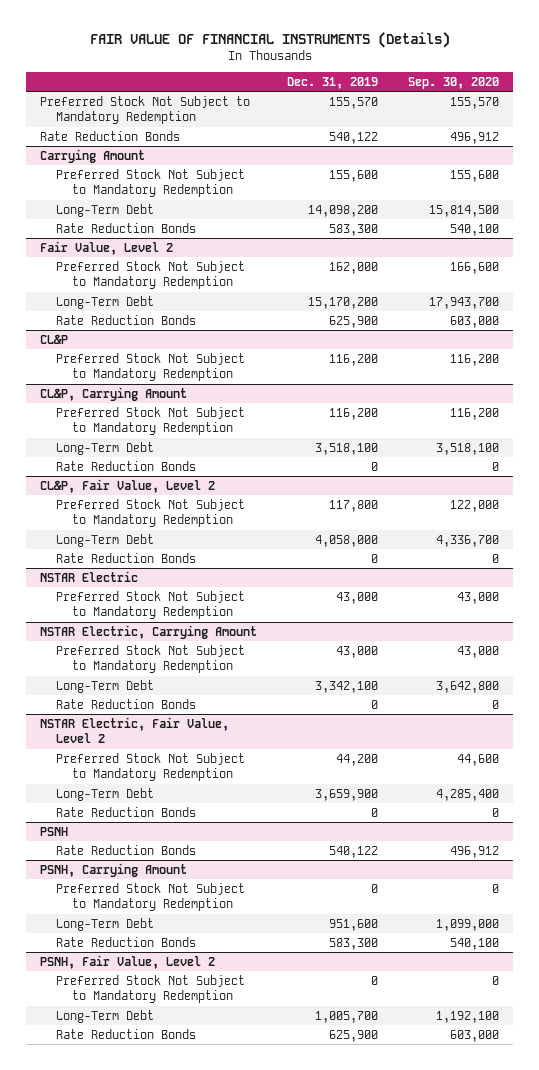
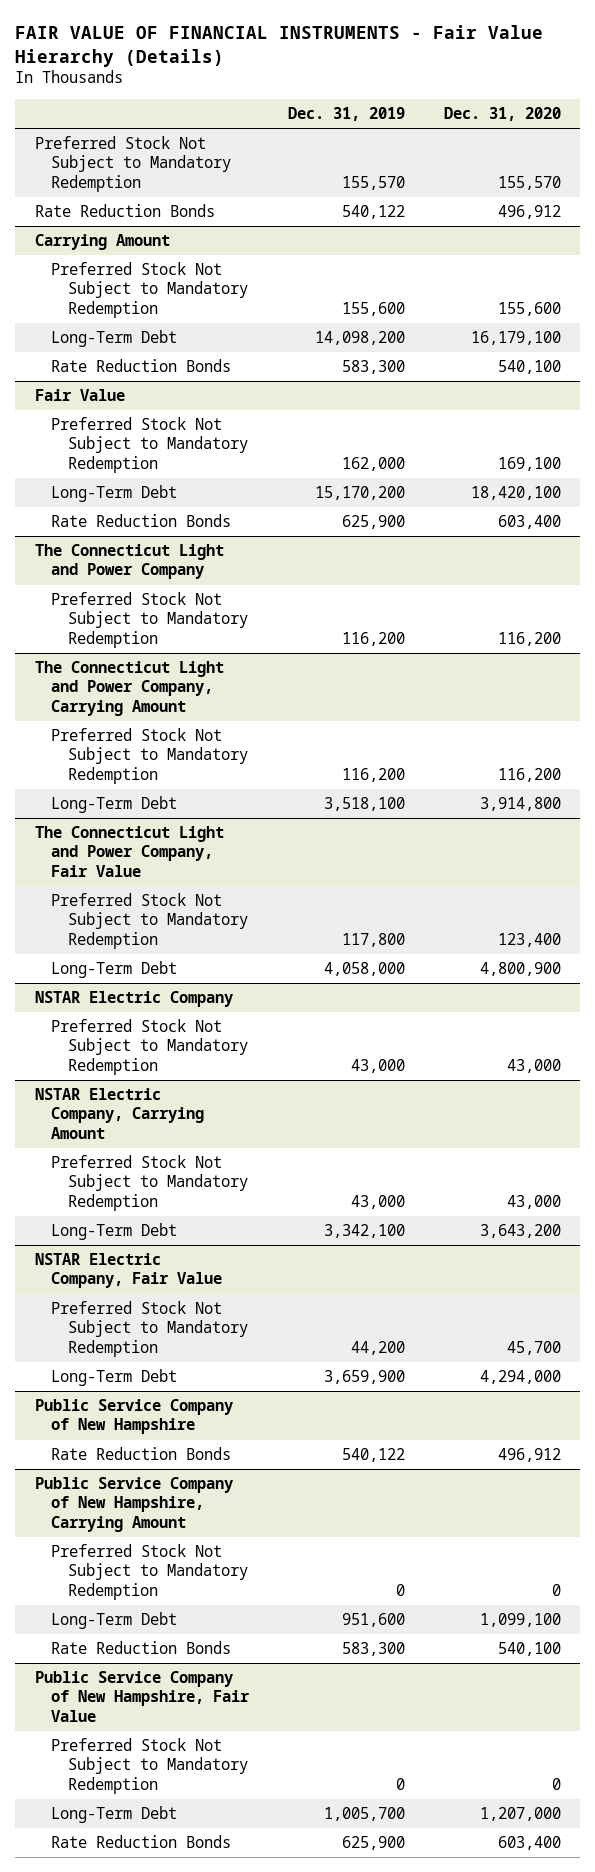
- FAIR VALUE OF FINANCIAL INSTRUMENTS (Details)
+ FAIR VALUE OF FINANCIAL INSTRUMENTS - Fair Value Hierarchy (Details)
- | Dec. 31, 2019 | Sep. 30, 2020
+ | Dec. 31, 2019 | Dec. 31, 2020
- Fair Value, Level 2
+ Fair Value
- CL&P
+ The Connecticut Light and Power Company
- CL&P, Carrying Amount
+ The Connecticut Light and Power Company, Carrying Amount
- Rate Reduction Bonds | 0 | 0
- CL&P, Fair Value, Level 2
+ The Connecticut Light and Power Company, Fair Value
- Rate Reduction Bonds | 0 | 0
- NSTAR Electric
+ NSTAR Electric Company
- NSTAR Electric, Carrying Amount
+ NSTAR Electric Company, Carrying Amount
- Rate Reduction Bonds | 0 | 0
- NSTAR Electric, Fair Value, Level 2
+ NSTAR Electric Company, Fair Value
- Rate Reduction Bonds | 0 | 0
- PSNH
+ Public Service Company of New Hampshire
- PSNH, Carrying Amount
+ Public Service Company of New Hampshire, Carrying Amount
- PSNH, Fair Value, Level 2
+ Public Service Company of New Hampshire, Fair Value

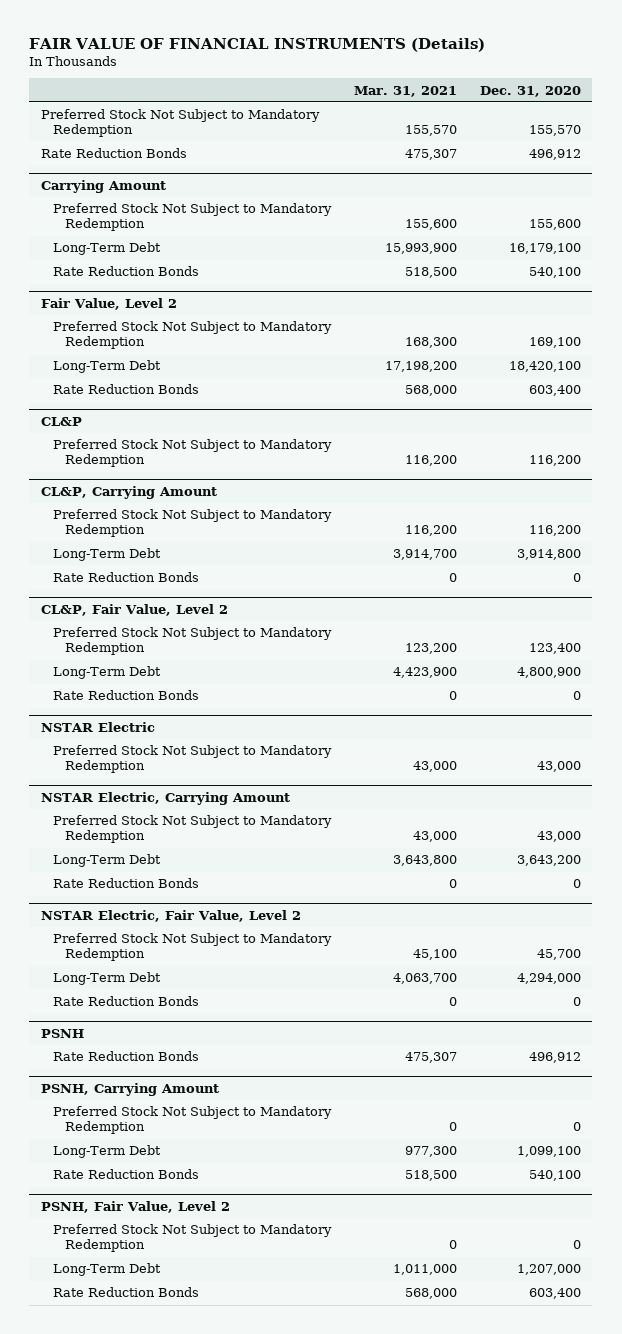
- FAIR VALUE OF FINANCIAL INSTRUMENTS - Fair Value Hierarchy (Details)
+ FAIR VALUE OF FINANCIAL INSTRUMENTS (Details)
- | Dec. 31, 2019 | Dec. 31, 2020
+ | Mar. 31, 2021 | Dec. 31, 2020
- Fair Value
+ Fair Value, Level 2
- The Connecticut Light and Power Company
+ CL&P
- The Connecticut Light and Power Company, Carrying Amount
+ CL&P, Carrying Amount
- The Connecticut Light and Power Company, Fair Value
+ Rate Reduction Bonds | 0 | 0
+ CL&P, Fair Value, Level 2
- NSTAR Electric Company
+ Rate Reduction Bonds | 0 | 0
+ NSTAR Electric
- NSTAR Electric Company, Carrying Amount
+ NSTAR Electric, Carrying Amount
- NSTAR Electric Company, Fair Value
+ Rate Reduction Bonds | 0 | 0
+ NSTAR Electric, Fair Value, Level 2
- Public Service Company of New Hampshire
+ Rate Reduction Bonds | 0 | 0
+ PSNH
- Public Service Company of New Hampshire, Carrying Amount
+ PSNH, Carrying Amount
- Public Service Company of New Hampshire, Fair Value
+ PSNH, Fair Value, Level 2

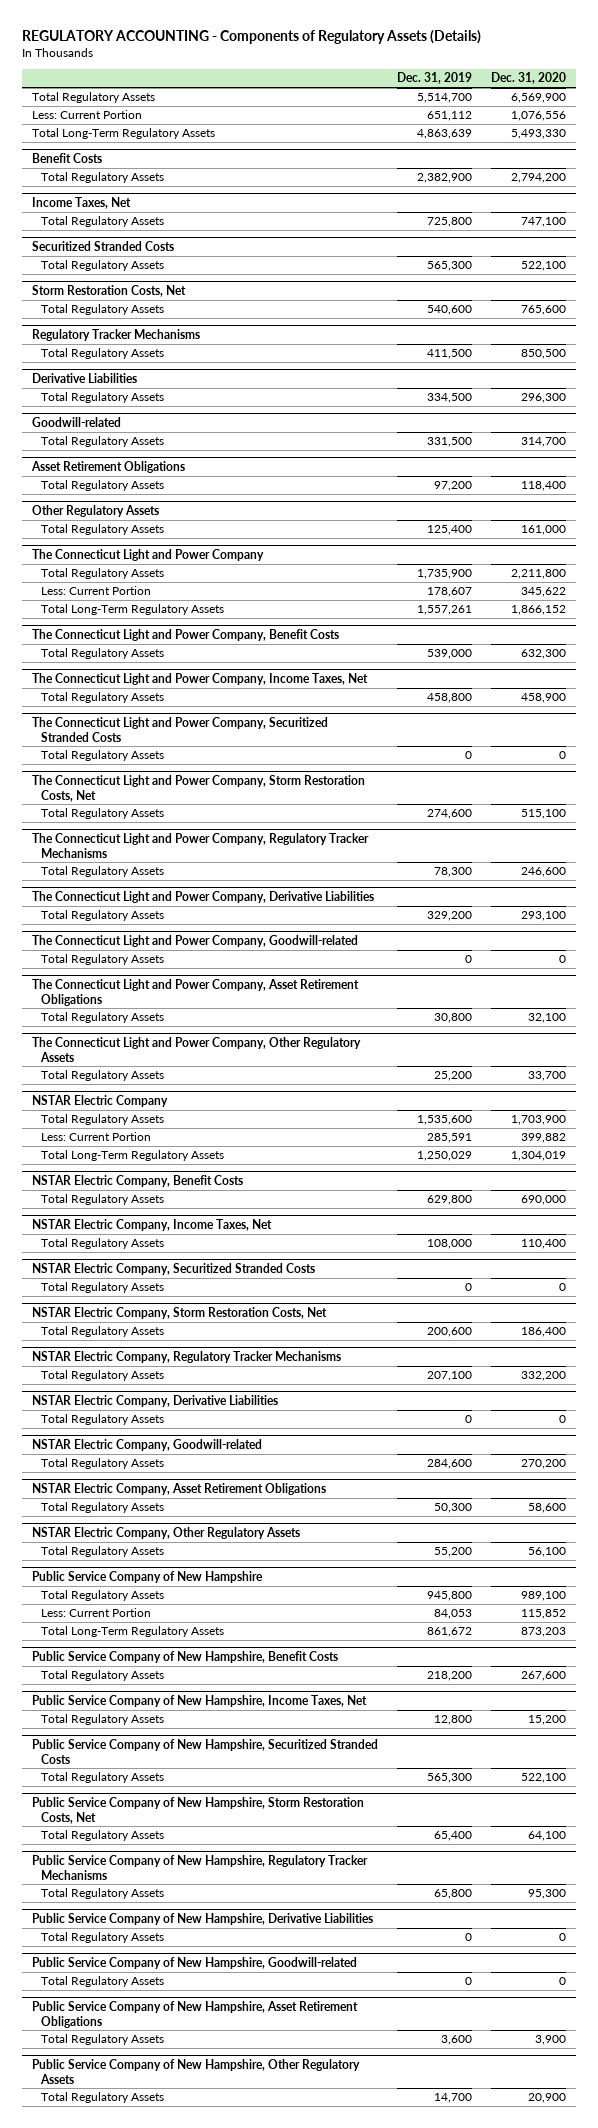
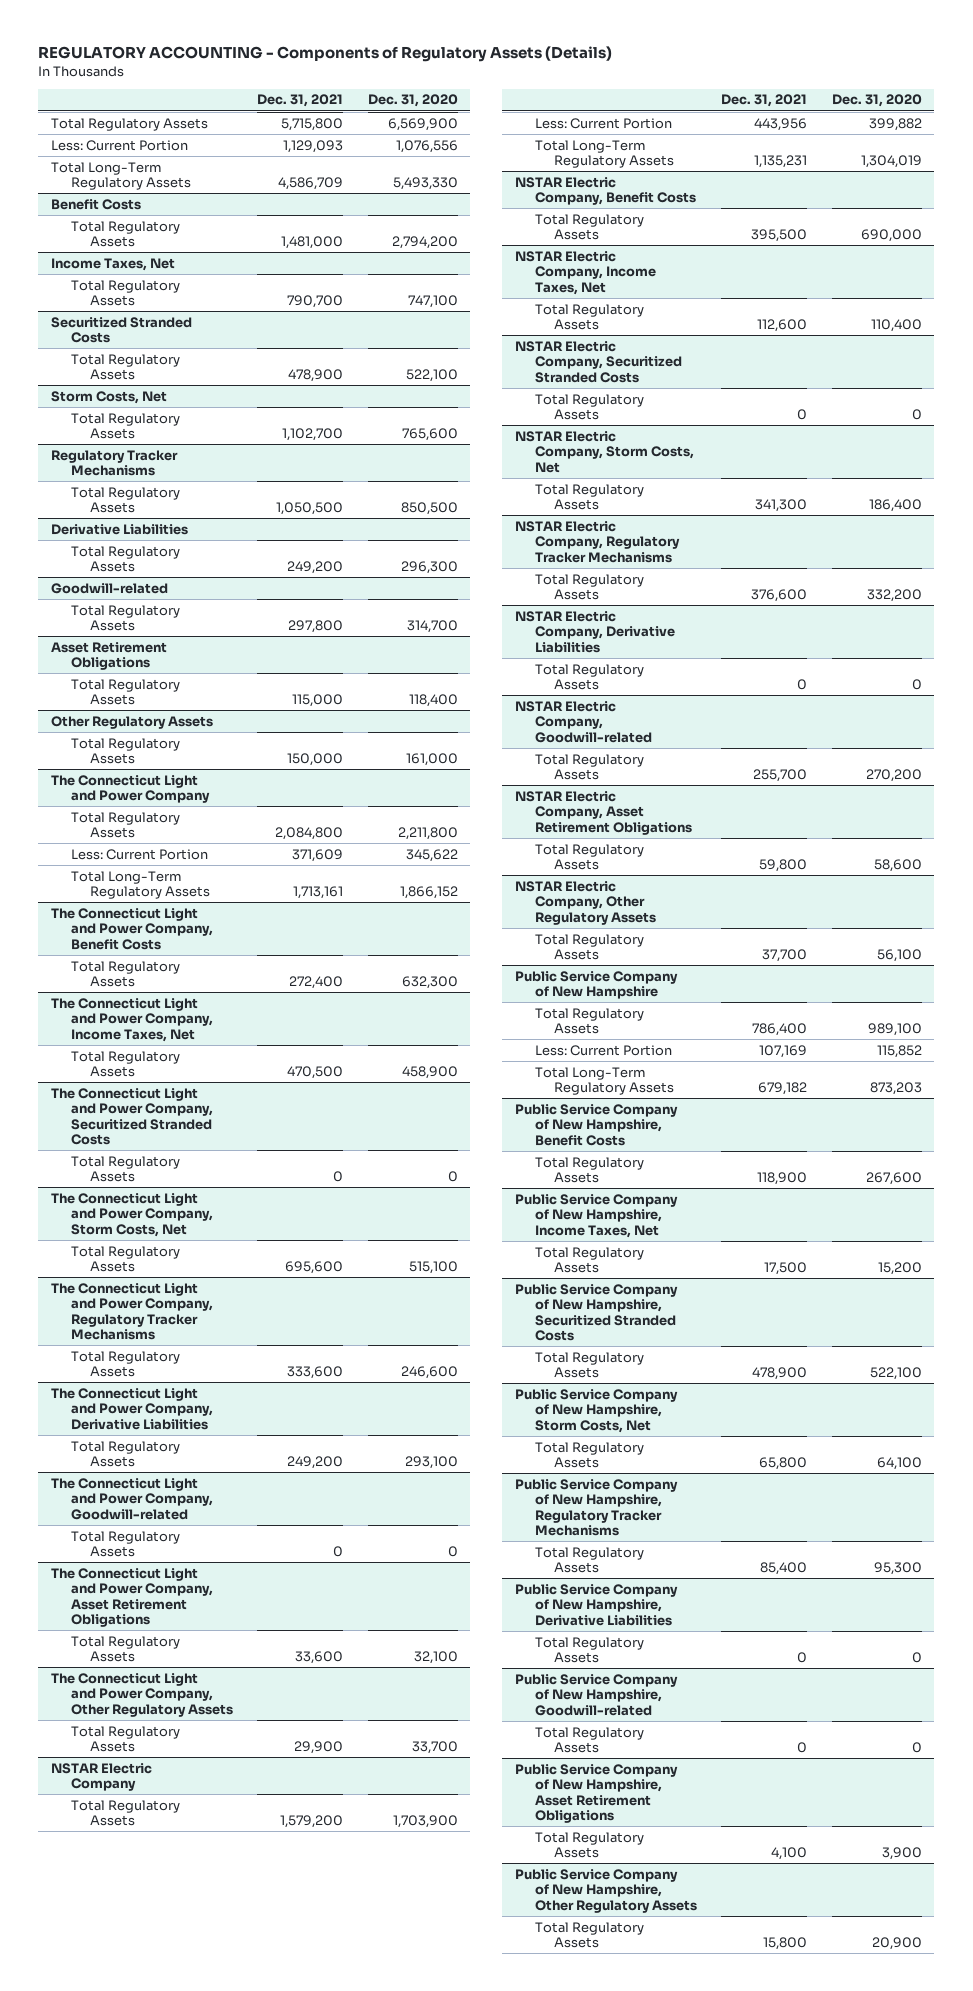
- | Dec. 31, 2019 | Dec. 31, 2020
+ | Dec. 31, 2021 | Dec. 31, 2020
- Storm Restoration Costs, Net
+ Storm Costs, Net
- The Connecticut Light and Power Company, Storm Restoration Costs, Net
+ The Connecticut Light and Power Company, Storm Costs, Net
- NSTAR Electric Company, Storm Restoration Costs, Net
+ NSTAR Electric Company, Storm Costs, Net
- Public Service Company of New Hampshire, Storm Restoration Costs, Net
+ Public Service Company of New Hampshire, Storm Costs, Net

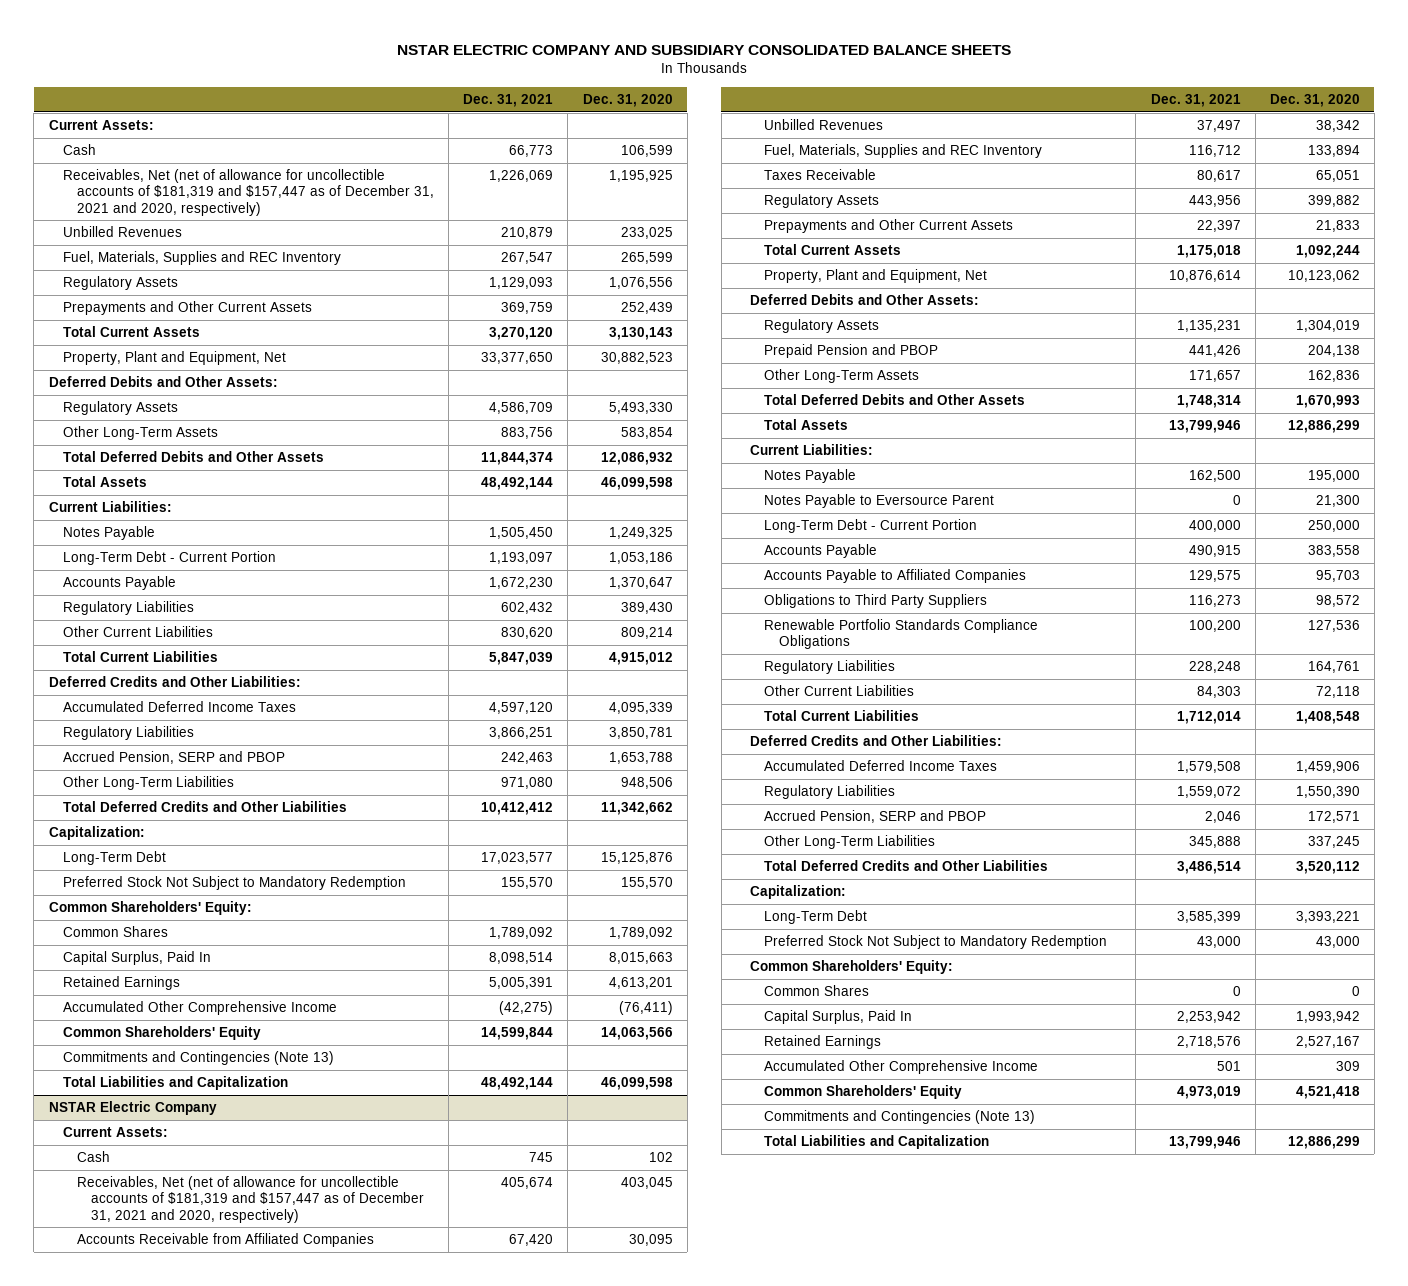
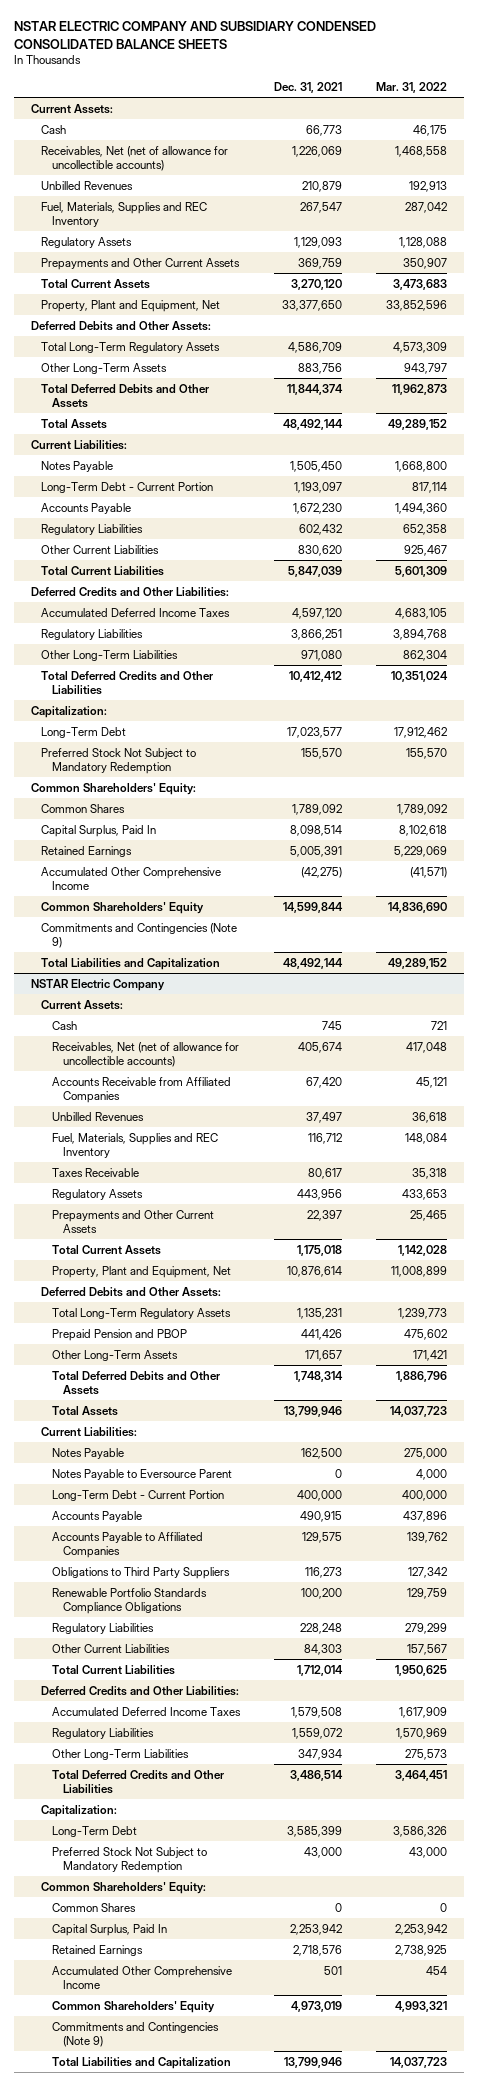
- NSTAR ELECTRIC COMPANY AND SUBSIDIARY CONSOLIDATED BALANCE SHEETS
+ NSTAR ELECTRIC COMPANY AND SUBSIDIARY CONDENSED CONSOLIDATED BALANCE SHEETS
- | Dec. 31, 2021 | Dec. 31, 2020
+ | Dec. 31, 2021 | Mar. 31, 2022
- Receivables, Net (net of allowance for uncollectible accounts of $181,319 and $157,447 as of December 31, 2021 and 2020, respectively) | 1,226,069 | 1,195,925
+ Receivables, Net (net of allowance for uncollectible accounts) | 1,226,069 | 1,468,558
- Regulatory Assets | 4,586,709 | 5,493,330
+ Total Long-Term Regulatory Assets | 4,586,709 | 4,573,309
- Accrued Pension, SERP and PBOP | 242,463 | 1,653,788
- Commitments and Contingencies (Note 13)
+ Commitments and Contingencies (Note 9)
@ NSTAR Electric Company
- Receivables, Net (net of allowance for uncollectible accounts of $181,319 and $157,447 as of December 31, 2021 and 2020, respectively) | 405,674 | 403,045
+ Receivables, Net (net of allowance for uncollectible accounts) | 405,674 | 417,048
- Regulatory Assets | 1,135,231 | 1,304,019
+ Total Long-Term Regulatory Assets | 1,135,231 | 1,239,773
- Accrued Pension, SERP and PBOP | 2,046 | 172,571
- Other Long-Term Liabilities | 345,888 | 337,245
+ Other Long-Term Liabilities | 347,934 | 275,573
- Commitments and Contingencies (Note 13)
+ Commitments and Contingencies (Note 9)

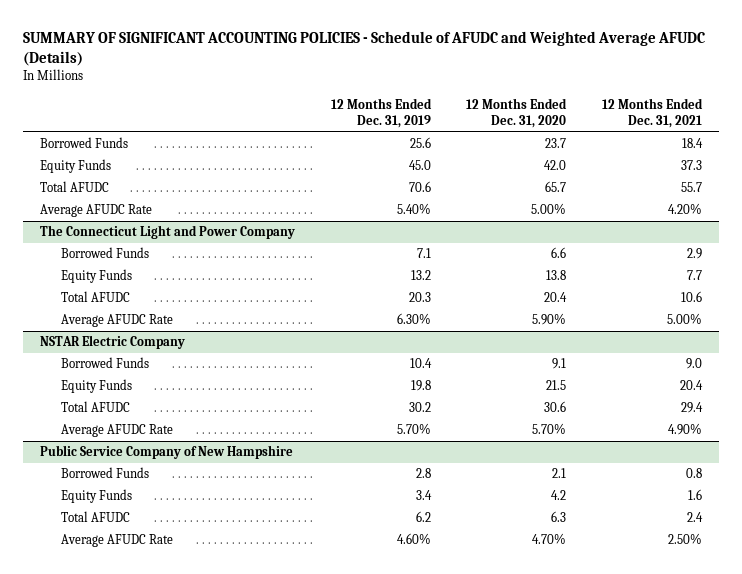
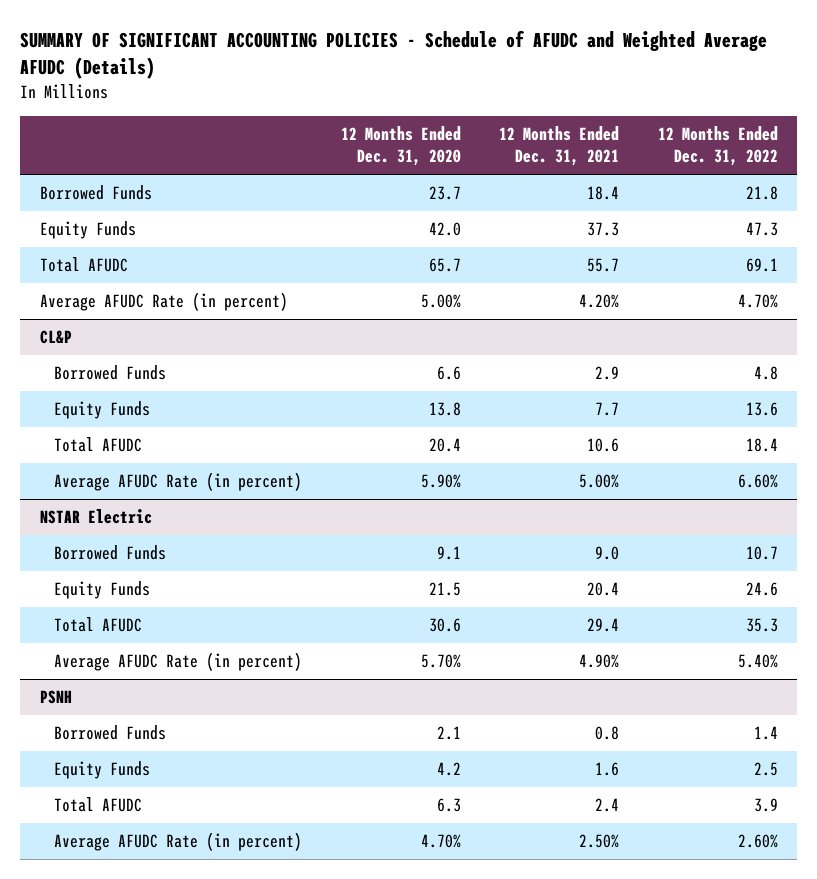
- | 12 Months Ended Dec. 31, 2019 | 12 Months Ended Dec. 31, 2020 | 12 Months Ended Dec. 31, 2021
+ | 12 Months Ended Dec. 31, 2020 | 12 Months Ended Dec. 31, 2021 | 12 Months Ended Dec. 31, 2022
- Average AFUDC Rate | 5.40% | 5.00% | 4.20%
- The Connecticut Light and Power Company
+ Average AFUDC Rate (in percent) | 5.00% | 4.20% | 4.70%
+ CL&P
- Average AFUDC Rate | 6.30% | 5.90% | 5.00%
- NSTAR Electric Company
+ Average AFUDC Rate (in percent) | 5.90% | 5.00% | 6.60%
+ NSTAR Electric
- Average AFUDC Rate | 5.70% | 5.70% | 4.90%
- Public Service Company of New Hampshire
+ Average AFUDC Rate (in percent) | 5.70% | 4.90% | 5.40%
+ PSNH
- Average AFUDC Rate | 4.60% | 4.70% | 2.50%
+ Average AFUDC Rate (in percent) | 4.70% | 2.50% | 2.60%

